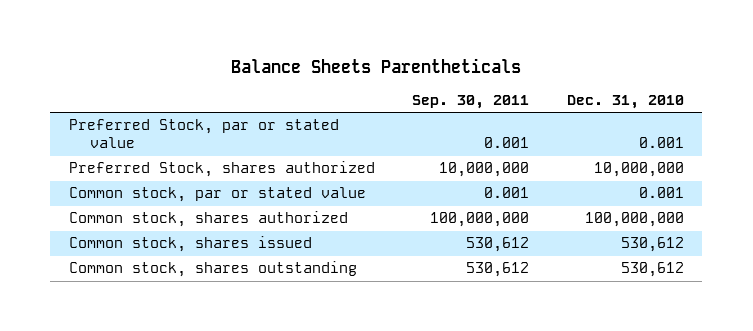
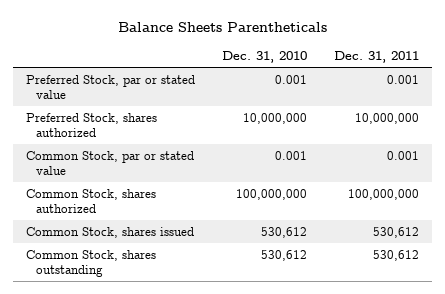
- | Sep. 30, 2011 | Dec. 31, 2010
+ | Dec. 31, 2010 | Dec. 31, 2011
- Common stock, par or stated value | 0.001 | 0.001
- Common stock, shares authorized | 100,000,000 | 100,000,000
- Common stock, shares issued | 530,612 | 530,612
- Common stock, shares outstanding | 530,612 | 530,612
+ Common Stock, par or stated value | 0.001 | 0.001
+ Common Stock, shares authorized | 100,000,000 | 100,000,000
+ Common Stock, shares issued | 530,612 | 530,612
+ Common Stock, shares outstanding | 530,612 | 530,612

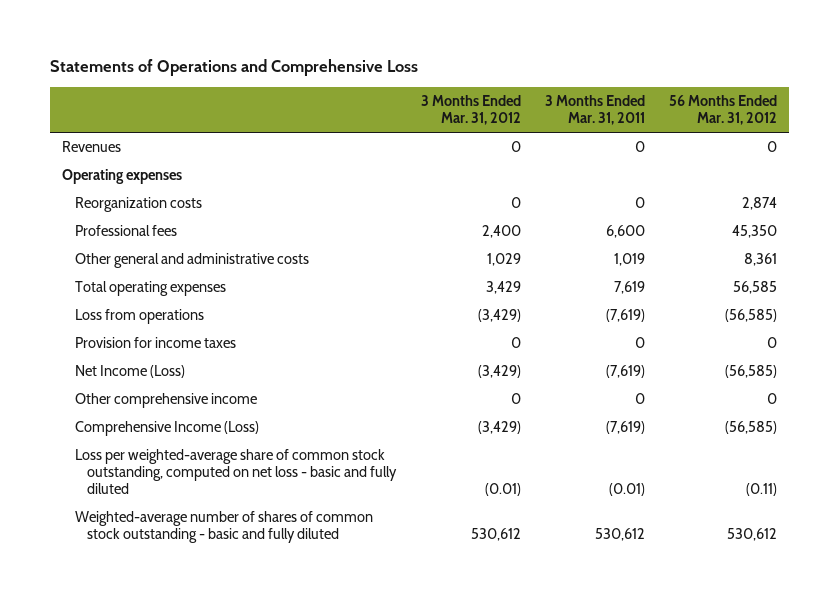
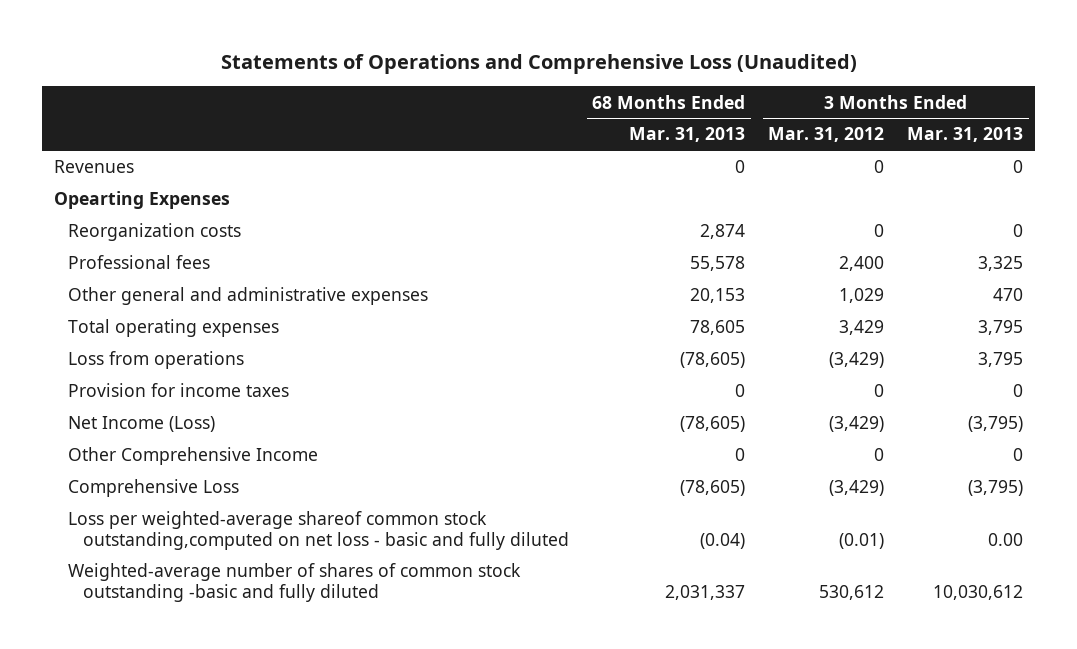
- Statements of Operations and Comprehensive Loss
+ Statements of Operations and Comprehensive Loss (Unaudited)
- | 3 Months Ended Mar. 31, 2012 | 3 Months Ended Mar. 31, 2011 | 56 Months Ended Mar. 31, 2012
+ | 68 Months Ended Mar. 31, 2013 | 3 Months Ended Mar. 31, 2012 | 3 Months Ended Mar. 31, 2013
- Operating expenses
+ Opearting Expenses
- Other general and administrative costs | 1,029 | 1,019 | 8,361
+ Other general and administrative expenses | 20,153 | 1,029 | 470
- Other comprehensive income | 0 | 0 | 0
- Comprehensive Income (Loss) | (3,429) | (7,619) | (56,585)
- Loss per weighted-average share of common stock outstanding, computed on net loss - basic and fully diluted | (0.01) | (0.01) | (0.11)
- Weighted-average number of shares of common stock outstanding - basic and fully diluted | 530,612 | 530,612 | 530,612
+ Other Comprehensive Income | 0 | 0 | 0
+ Comprehensive Loss | (78,605) | (3,429) | (3,795)
+ Loss per weighted-average shareof common stock outstanding,computed on net loss - basic and fully diluted | (0.04) | (0.01) | 0.00
+ Weighted-average number of shares of common stock outstanding -basic and fully diluted | 2,031,337 | 530,612 | 10,030,612

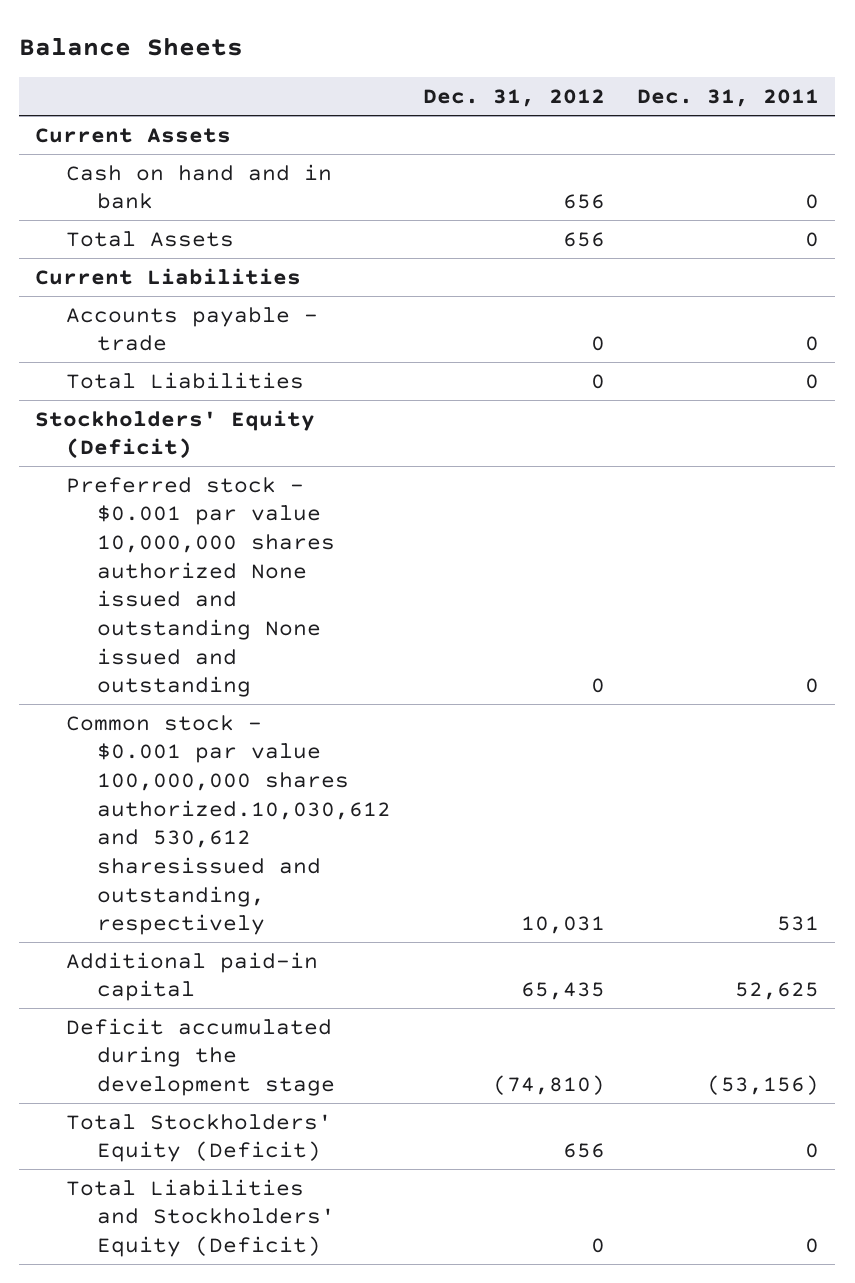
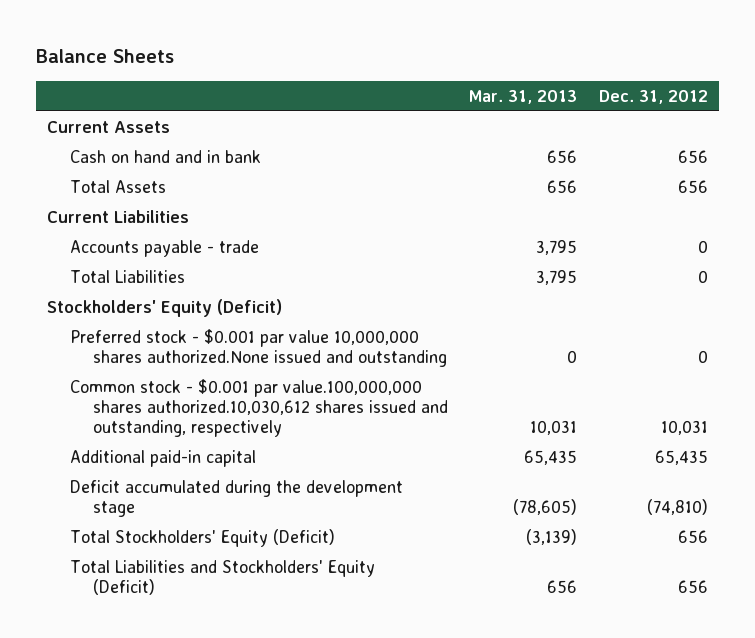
- | Dec. 31, 2012 | Dec. 31, 2011
+ | Mar. 31, 2013 | Dec. 31, 2012
- Preferred stock - $0.001 par value 10,000,000 shares authorized None issued and outstanding None issued and outstanding | 0 | 0
- Common stock - $0.001 par value 100,000,000 shares authorized.10,030,612 and 530,612 sharesissued and outstanding, respectively | 10,031 | 531
+ Preferred stock - $0.001 par value 10,000,000 shares authorized.None issued and outstanding | 0 | 0
+ Common stock - $0.001 par value.100,000,000 shares authorized.10,030,612 shares issued and outstanding, respectively | 10,031 | 10,031
- Total Liabilities and Stockholders' Equity (Deficit) | 0 | 0
+ Total Liabilities and Stockholders' Equity (Deficit) | 656 | 656

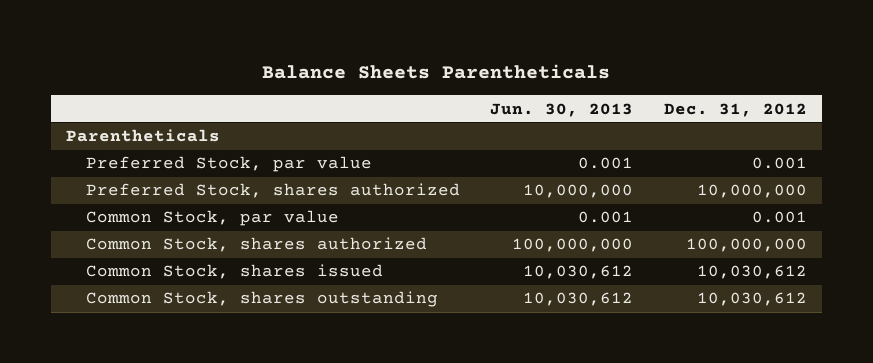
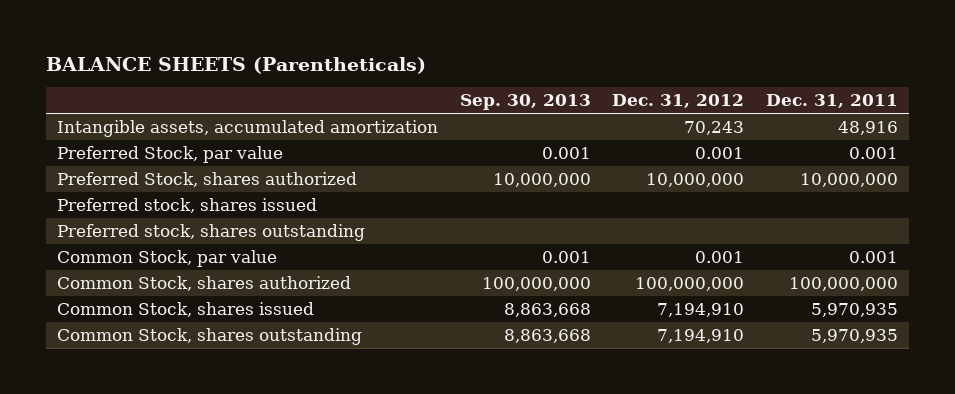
- Balance Sheets Parentheticals
+ BALANCE SHEETS (Parentheticals)
- | Jun. 30, 2013 | Dec. 31, 2012
+ | Sep. 30, 2013 | Dec. 31, 2012 | Dec. 31, 2011
- Parentheticals
+ Intangible assets, accumulated amortization | | 70,243 | 48,916
+ Preferred stock, shares issued
+ Preferred stock, shares outstanding
- Common Stock, shares issued | 10,030,612 | 10,030,612
- Common Stock, shares outstanding | 10,030,612 | 10,030,612
+ Common Stock, shares issued | 8,863,668 | 7,194,910 | 5,970,935
+ Common Stock, shares outstanding | 8,863,668 | 7,194,910 | 5,970,935

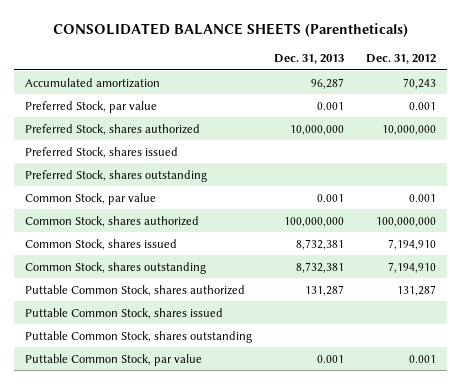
- BALANCE SHEETS (Parentheticals)
+ CONSOLIDATED BALANCE SHEETS (Parentheticals)
- | Sep. 30, 2013 | Dec. 31, 2012 | Dec. 31, 2011
+ | Dec. 31, 2013 | Dec. 31, 2012
- Intangible assets, accumulated amortization | | 70,243 | 48,916
+ Accumulated amortization | 96,287 | 70,243
- Preferred stock, shares issued
- Preferred stock, shares outstanding
+ Preferred Stock, shares issued
+ Preferred Stock, shares outstanding
+ Puttable Common Stock, shares authorized | 131,287 | 131,287
+ Puttable Common Stock, shares issued
+ Puttable Common Stock, shares outstanding
+ Puttable Common Stock, par value | 0.001 | 0.001

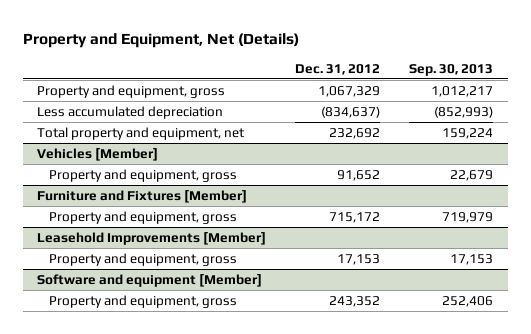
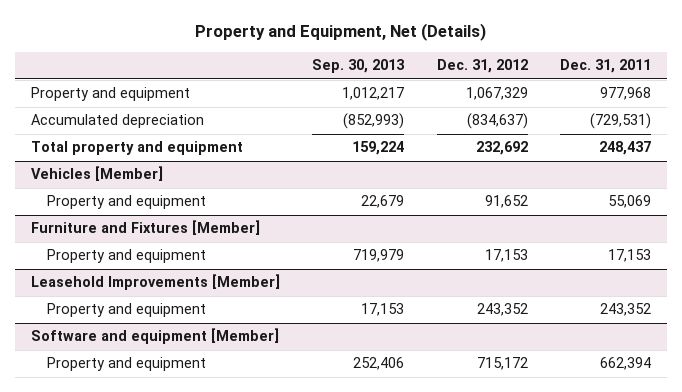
- | Dec. 31, 2012 | Sep. 30, 2013
+ | Sep. 30, 2013 | Dec. 31, 2012 | Dec. 31, 2011
- Property and equipment, gross | 1,067,329 | 1,012,217
- Less accumulated depreciation | (834,637) | (852,993)
- Total property and equipment, net | 232,692 | 159,224
+ Property and equipment | 1,012,217 | 1,067,329 | 977,968
+ Accumulated depreciation | (852,993) | (834,637) | (729,531)
+ Total property and equipment | 159,224 | 232,692 | 248,437
@ Vehicles [Member]
- Property and equipment, gross | 91,652 | 22,679
+ Property and equipment | 22,679 | 91,652 | 55,069
@ Furniture and Fixtures [Member]
- Property and equipment, gross | 715,172 | 719,979
+ Property and equipment | 719,979 | 17,153 | 17,153
@ Leasehold Improvements [Member]
- Property and equipment, gross | 17,153 | 17,153
+ Property and equipment | 17,153 | 243,352 | 243,352
@ Software and equipment [Member]
- Property and equipment, gross | 243,352 | 252,406
+ Property and equipment | 252,406 | 715,172 | 662,394

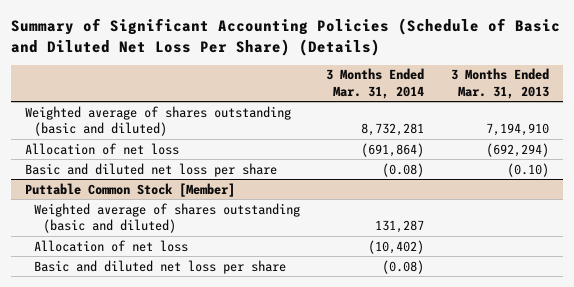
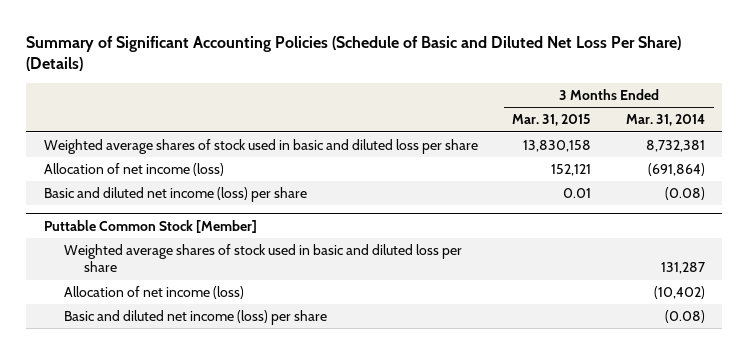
- | 3 Months Ended Mar. 31, 2014 | 3 Months Ended Mar. 31, 2013
+ | 3 Months Ended Mar. 31, 2015 | 3 Months Ended Mar. 31, 2014
- Weighted average of shares outstanding (basic and diluted) | 8,732,281 | 7,194,910
- Allocation of net loss | (691,864) | (692,294)
- Basic and diluted net loss per share | (0.08) | (0.10)
+ Weighted average shares of stock used in basic and diluted loss per share | 13,830,158 | 8,732,381
+ Allocation of net income (loss) | 152,121 | (691,864)
+ Basic and diluted net income (loss) per share | 0.01 | (0.08)
@ Puttable Common Stock [Member]
- Weighted average of shares outstanding (basic and diluted) | 131,287 |
- Allocation of net loss | (10,402) |
- Basic and diluted net loss per share | (0.08) |
+ Weighted average shares of stock used in basic and diluted loss per share | | 131,287
+ Allocation of net income (loss) | | (10,402)
+ Basic and diluted net income (loss) per share | | (0.08)

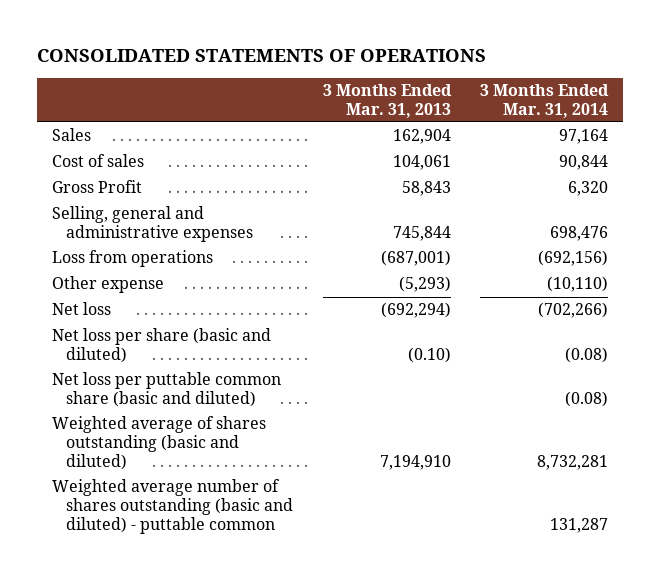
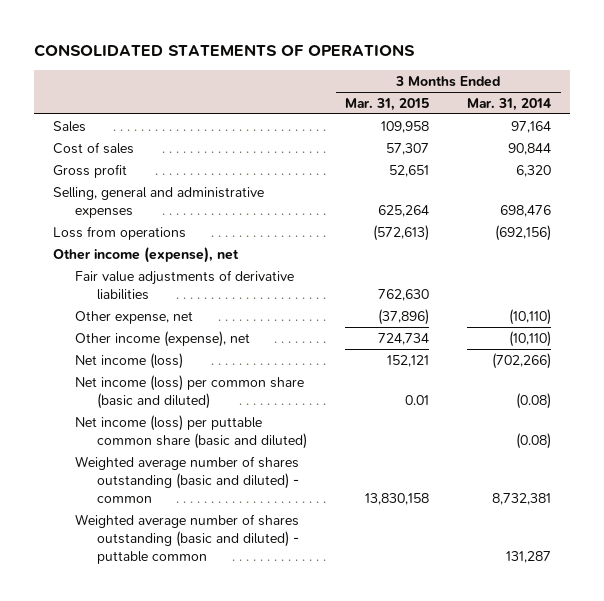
- | 3 Months Ended Mar. 31, 2013 | 3 Months Ended Mar. 31, 2014
+ | 3 Months Ended Mar. 31, 2015 | 3 Months Ended Mar. 31, 2014
- Gross Profit | 58,843 | 6,320
+ Gross profit | 52,651 | 6,320
- Other expense | (5,293) | (10,110)
- Net loss | (692,294) | (702,266)
- Net loss per share (basic and diluted) | (0.10) | (0.08)
- Net loss per puttable common share (basic and diluted) | | (0.08)
- Weighted average of shares outstanding (basic and diluted) | 7,194,910 | 8,732,281
+ Other income (expense), net
+ Fair value adjustments of derivative liabilities | 762,630 |
+ Other expense, net | (37,896) | (10,110)
+ Other income (expense), net | 724,734 | (10,110)
+ Net income (loss) | 152,121 | (702,266)
+ Net income (loss) per common share (basic and diluted) | 0.01 | (0.08)
+ Net income (loss) per puttable common share (basic and diluted) | | (0.08)
+ Weighted average number of shares outstanding (basic and diluted) - common | 13,830,158 | 8,732,381

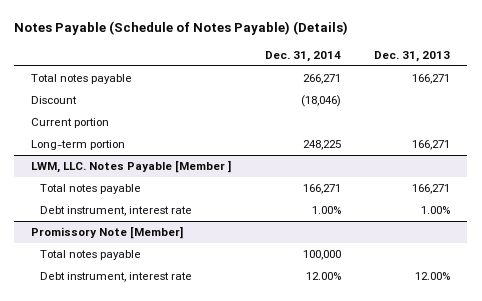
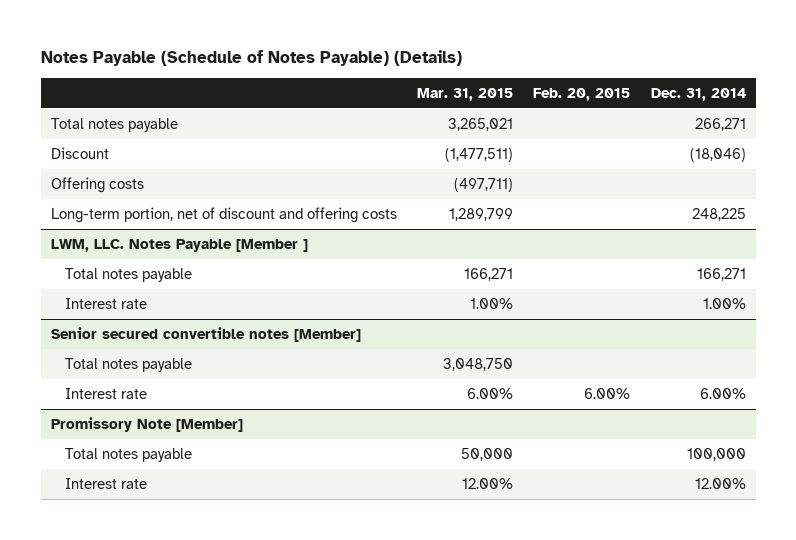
- | Dec. 31, 2014 | Dec. 31, 2013
+ | Mar. 31, 2015 | Feb. 20, 2015 | Dec. 31, 2014
- Current portion
- Long-term portion | 248,225 | 166,271
+ Offering costs | (497,711) | |
+ Long-term portion, net of discount and offering costs | 1,289,799 | | 248,225
@ LWM, LLC. Notes Payable [Member ]
- Debt instrument, interest rate | 1.00% | 1.00%
+ Interest rate | 1.00% | | 1.00%
+ Senior secured convertible notes [Member]
+ Total notes payable | 3,048,750 | |
+ Interest rate | 6.00% | 6.00% | 6.00%
@ Promissory Note [Member]
- Debt instrument, interest rate | 12.00% | 12.00%
+ Interest rate | 12.00% | | 12.00%

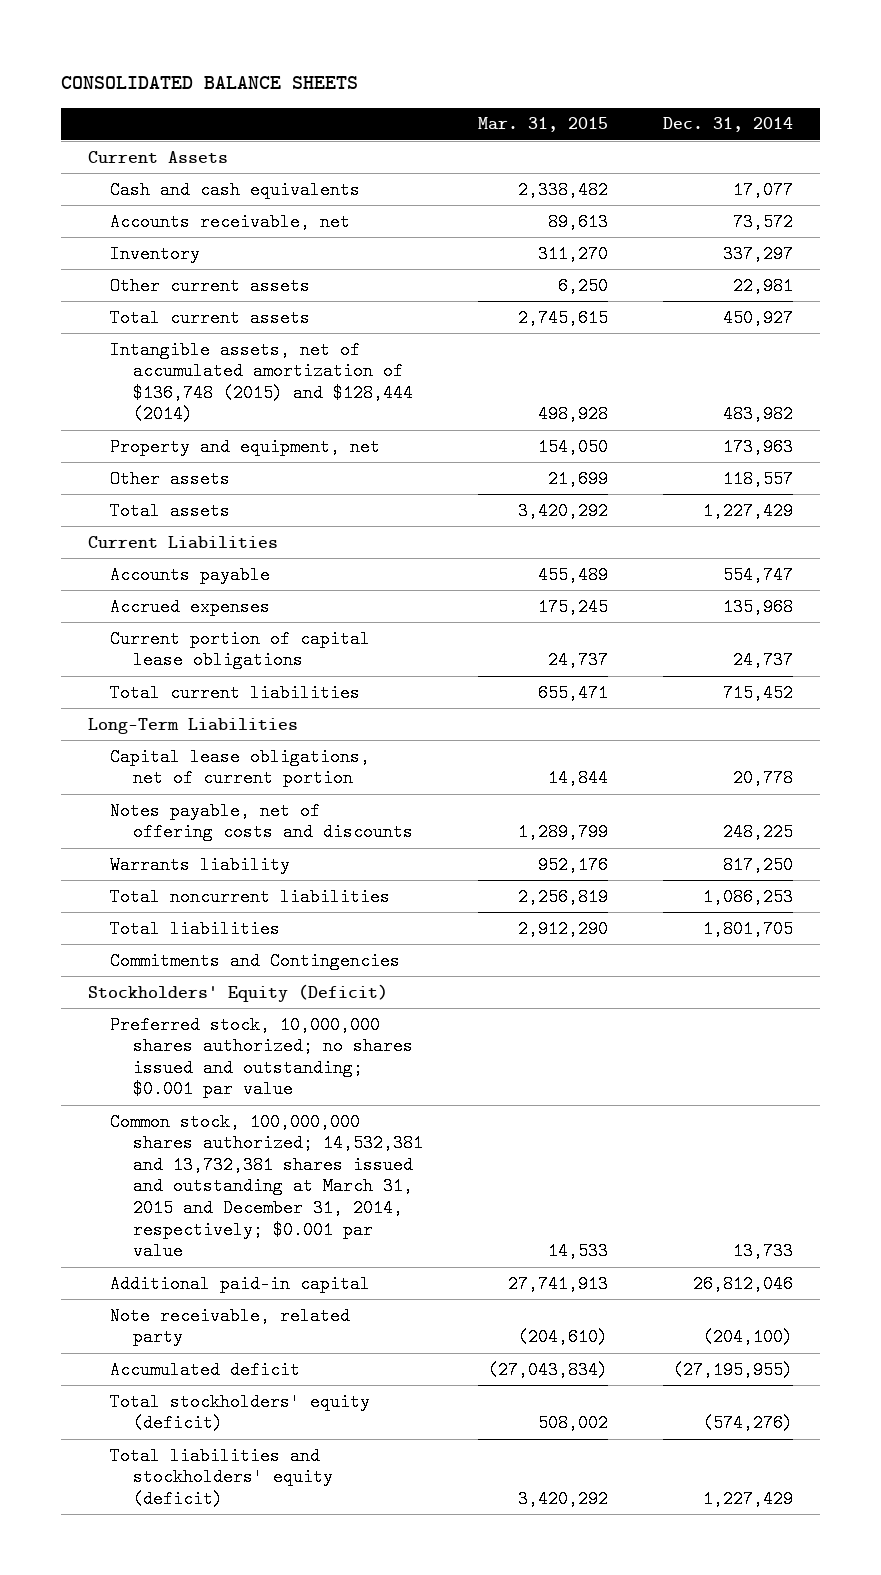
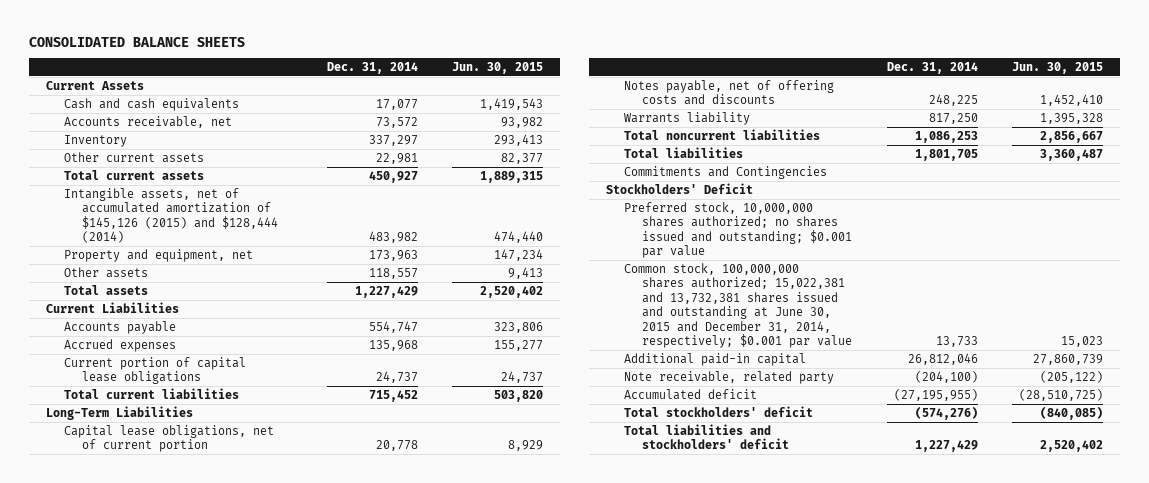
- | Mar. 31, 2015 | Dec. 31, 2014
+ | Dec. 31, 2014 | Jun. 30, 2015
- Intangible assets, net of accumulated amortization of $136,748 (2015) and $128,444 (2014) | 498,928 | 483,982
+ Intangible assets, net of accumulated amortization of $145,126 (2015) and $128,444 (2014) | 483,982 | 474,440
- Stockholders' Equity (Deficit)
+ Stockholders' Deficit
- Common stock, 100,000,000 shares authorized; 14,532,381 and 13,732,381 shares issued and outstanding at March 31, 2015 and December 31, 2014, respectively; $0.001 par value | 14,533 | 13,733
+ Common stock, 100,000,000 shares authorized; 15,022,381 and 13,732,381 shares issued and outstanding at June 30, 2015 and December 31, 2014, respectively; $0.001 par value | 13,733 | 15,023
- Total stockholders' equity (deficit) | 508,002 | (574,276)
- Total liabilities and stockholders' equity (deficit) | 3,420,292 | 1,227,429
+ Total stockholders' deficit | (574,276) | (840,085)
+ Total liabilities and stockholders' deficit | 1,227,429 | 2,520,402

